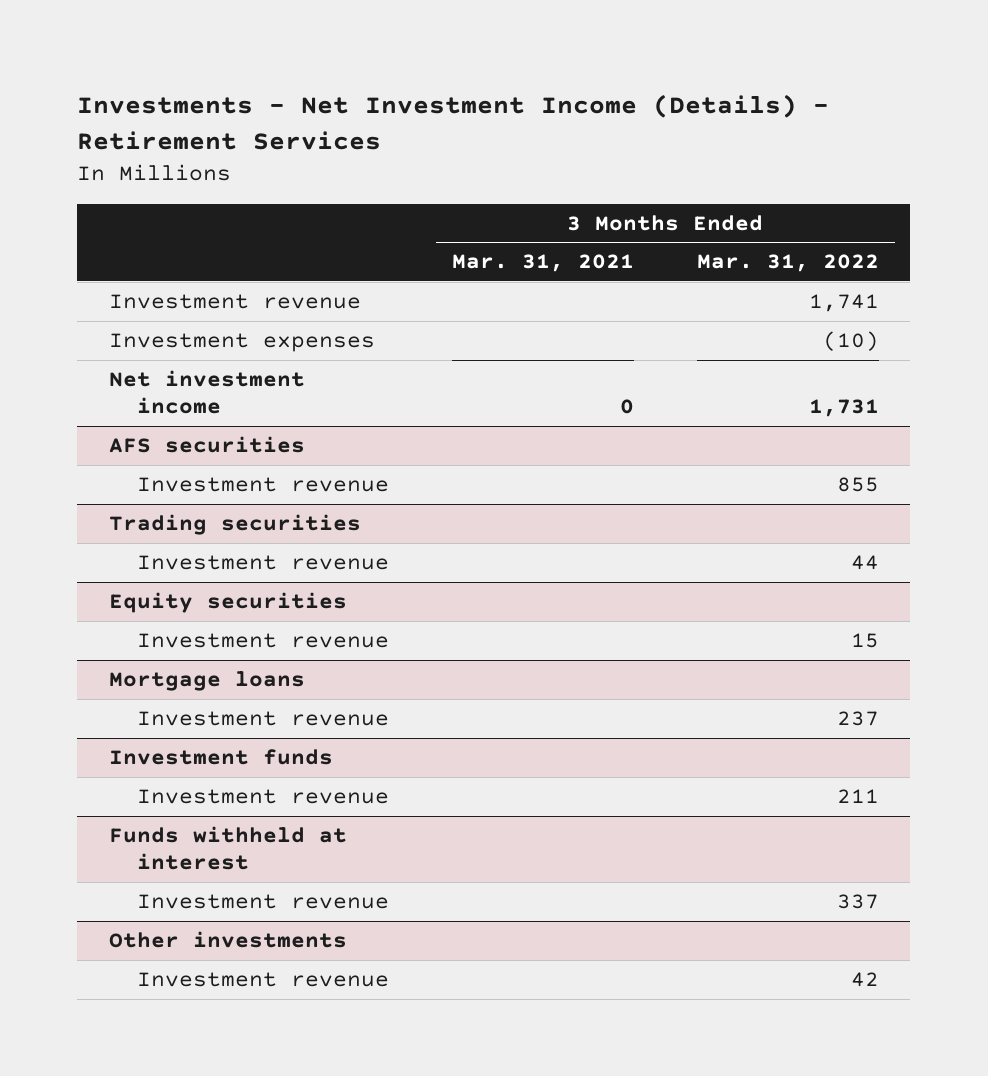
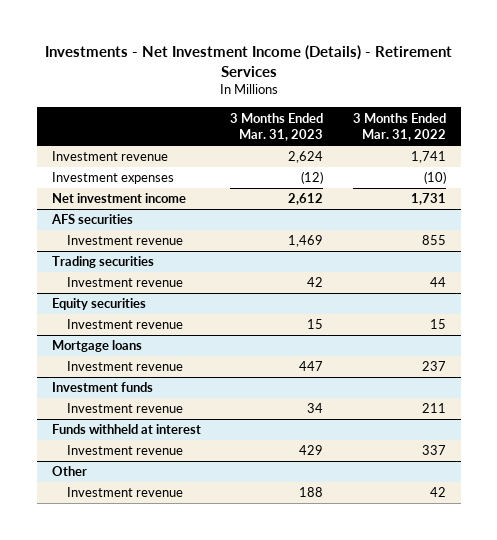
- | 3 Months Ended Mar. 31, 2021 | 3 Months Ended Mar. 31, 2022
+ | 3 Months Ended Mar. 31, 2023 | 3 Months Ended Mar. 31, 2022
- Other investments
+ Other

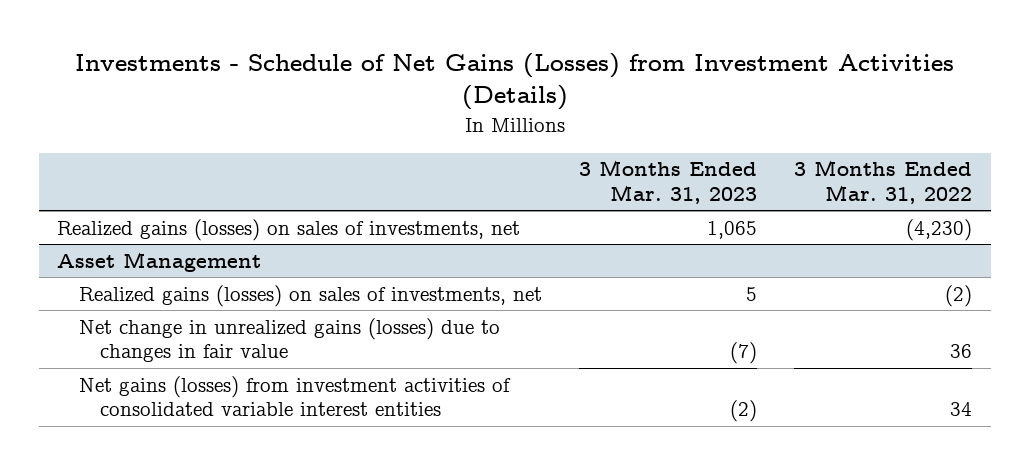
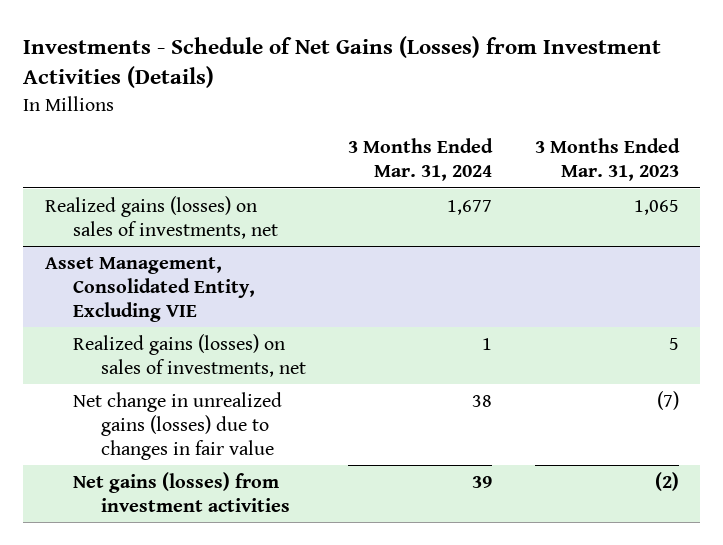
- | 3 Months Ended Mar. 31, 2023 | 3 Months Ended Mar. 31, 2022
+ | 3 Months Ended Mar. 31, 2024 | 3 Months Ended Mar. 31, 2023
- Asset Management
+ Asset Management, Consolidated Entity, Excluding VIE
- Net gains (losses) from investment activities of consolidated variable interest entities | (2) | 34
+ Net gains (losses) from investment activities | 39 | (2)

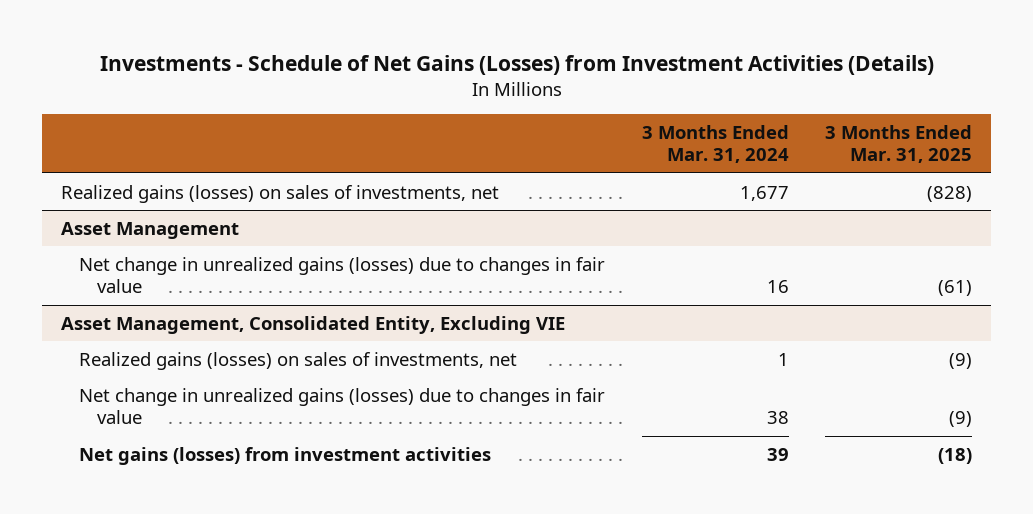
- | 3 Months Ended Mar. 31, 2024 | 3 Months Ended Mar. 31, 2023
+ | 3 Months Ended Mar. 31, 2024 | 3 Months Ended Mar. 31, 2025
+ Asset Management
+ Net change in unrealized gains (losses) due to changes in fair value | 16 | (61)

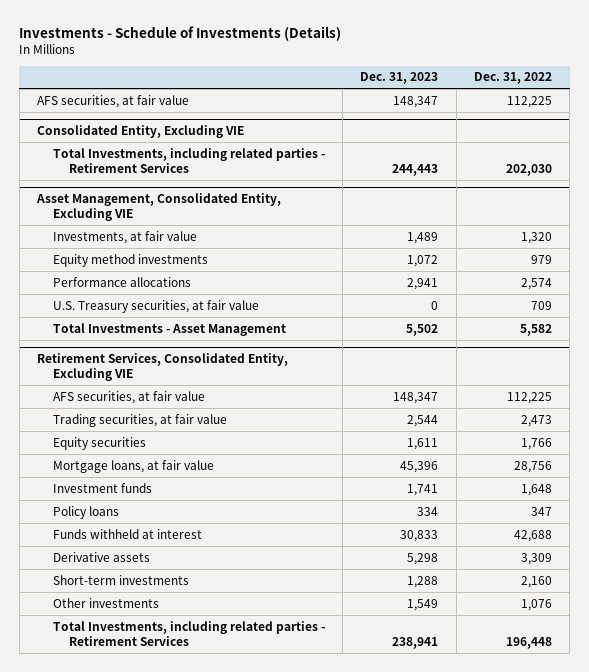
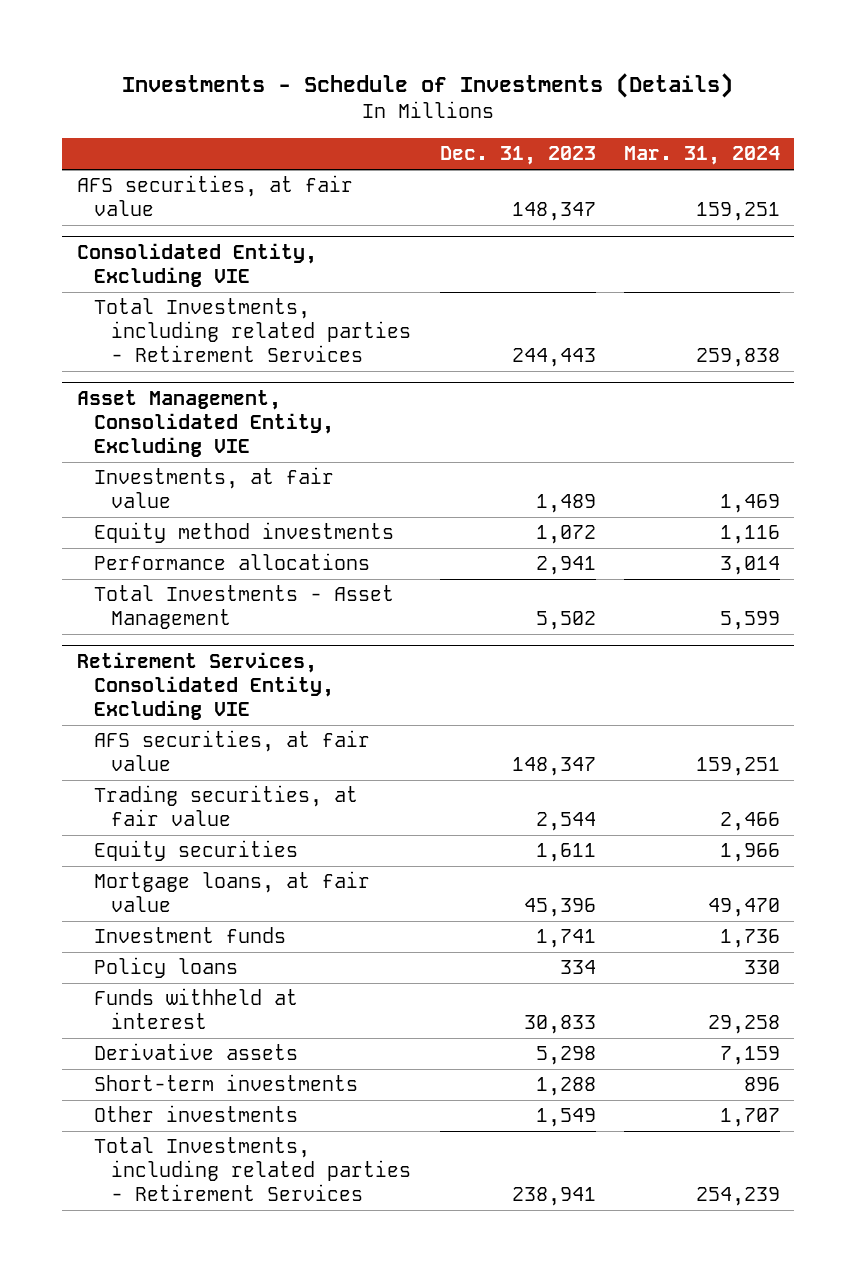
- | Dec. 31, 2023 | Dec. 31, 2022
+ | Dec. 31, 2023 | Mar. 31, 2024
@ Asset Management, Consolidated Entity, Excluding VIE
- U.S. Treasury securities, at fair value | 0 | 709

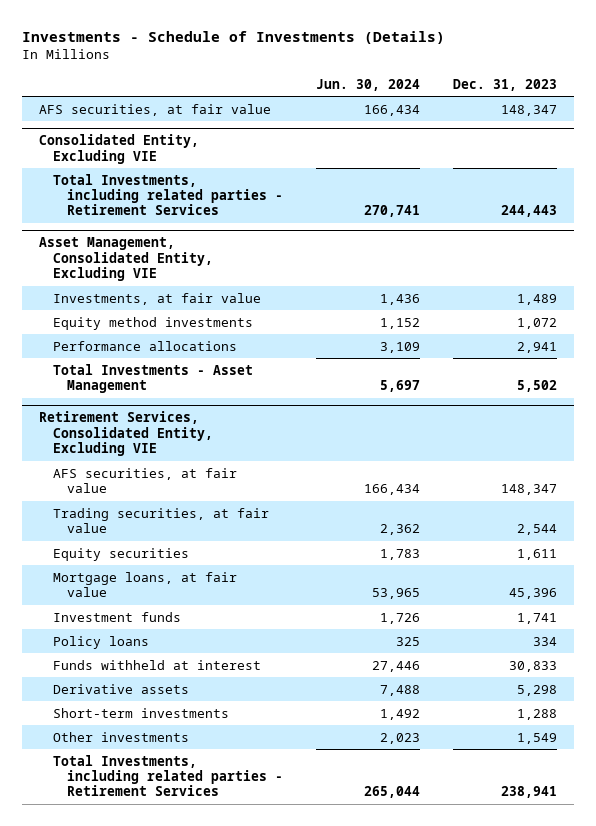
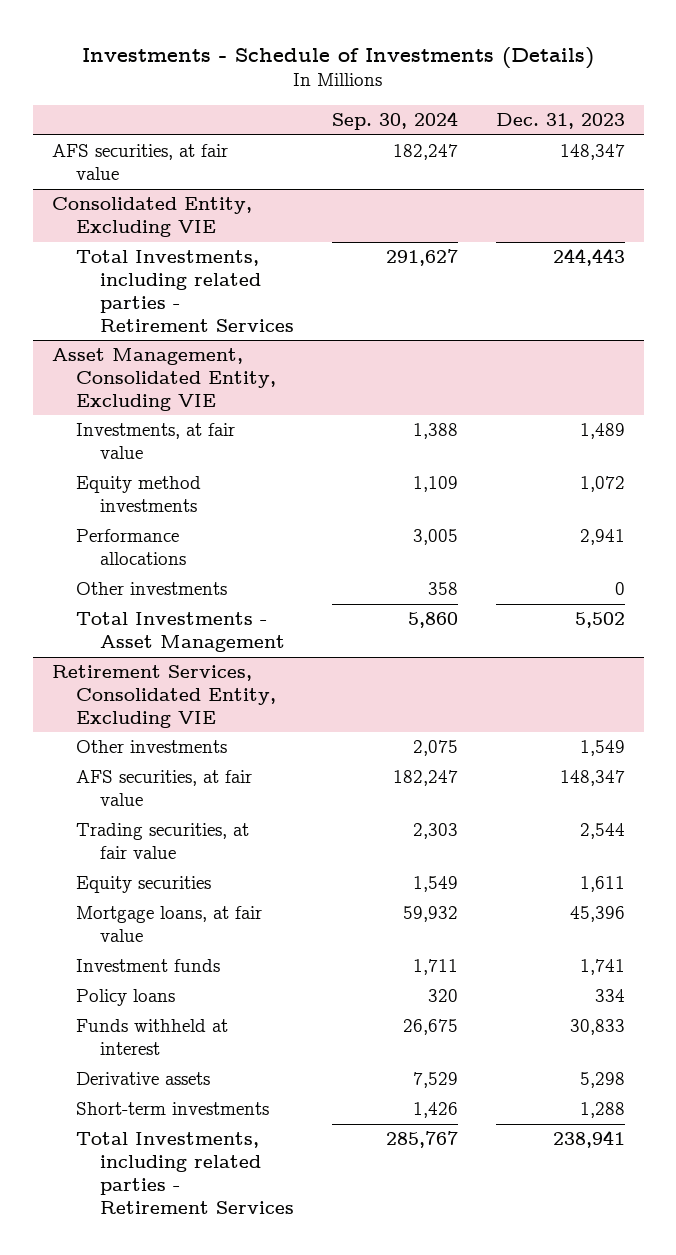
- | Jun. 30, 2024 | Dec. 31, 2023
+ | Sep. 30, 2024 | Dec. 31, 2023
@ Asset Management, Consolidated Entity, Excluding VIE
+ Other investments | 358 | 0
@ Retirement Services, Consolidated Entity, Excluding VIE
moved up: Other investments | 2,075 | 1,549

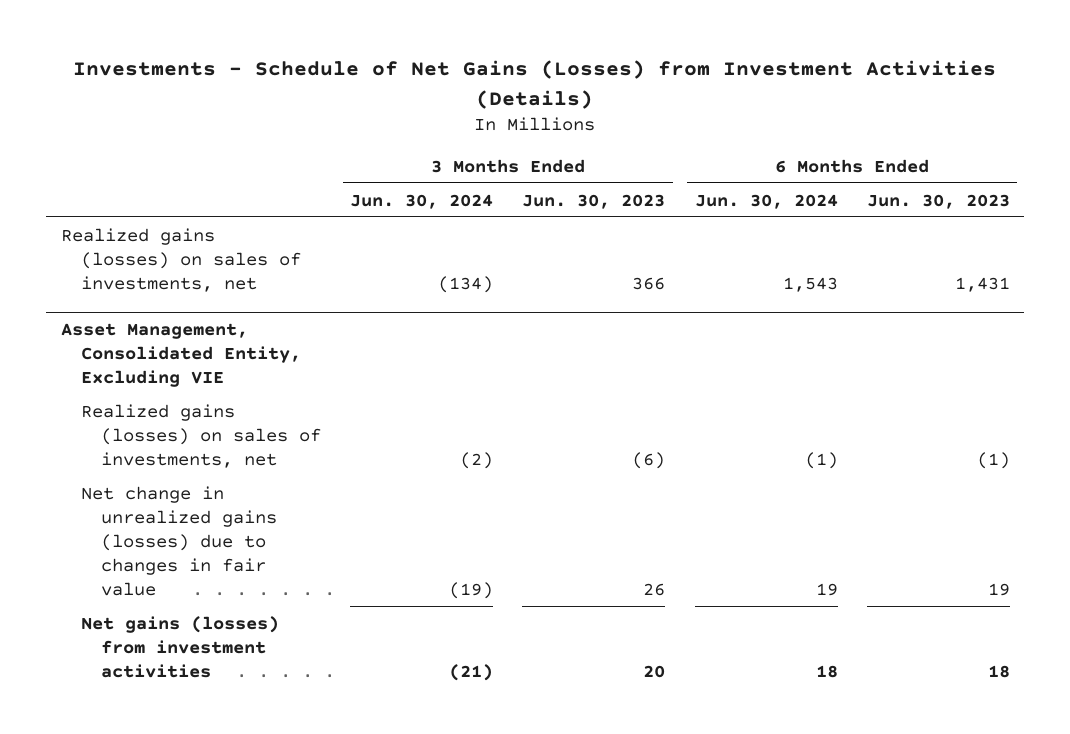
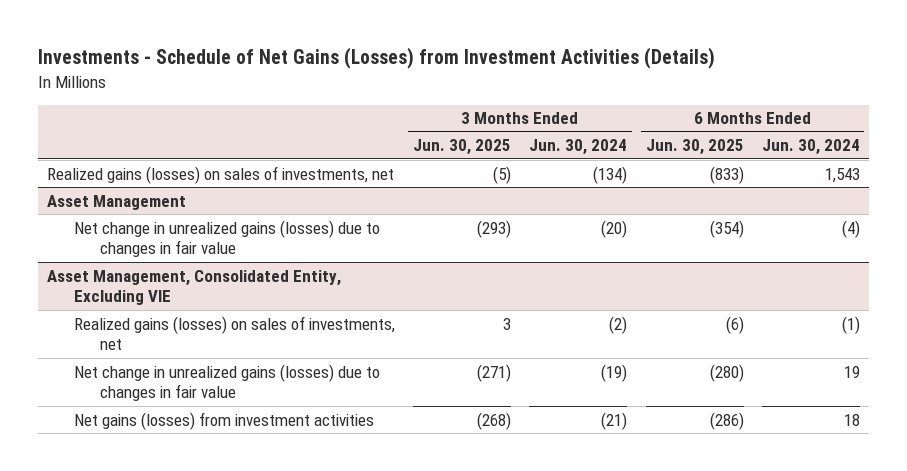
- | 3 Months Ended Jun. 30, 2024 | 3 Months Ended Jun. 30, 2023 | 6 Months Ended Jun. 30, 2024 | 6 Months Ended Jun. 30, 2023
+ | 3 Months Ended Jun. 30, 2025 | 3 Months Ended Jun. 30, 2024 | 6 Months Ended Jun. 30, 2025 | 6 Months Ended Jun. 30, 2024
+ Asset Management
+ Net change in unrealized gains (losses) due to changes in fair value | (293) | (20) | (354) | (4)

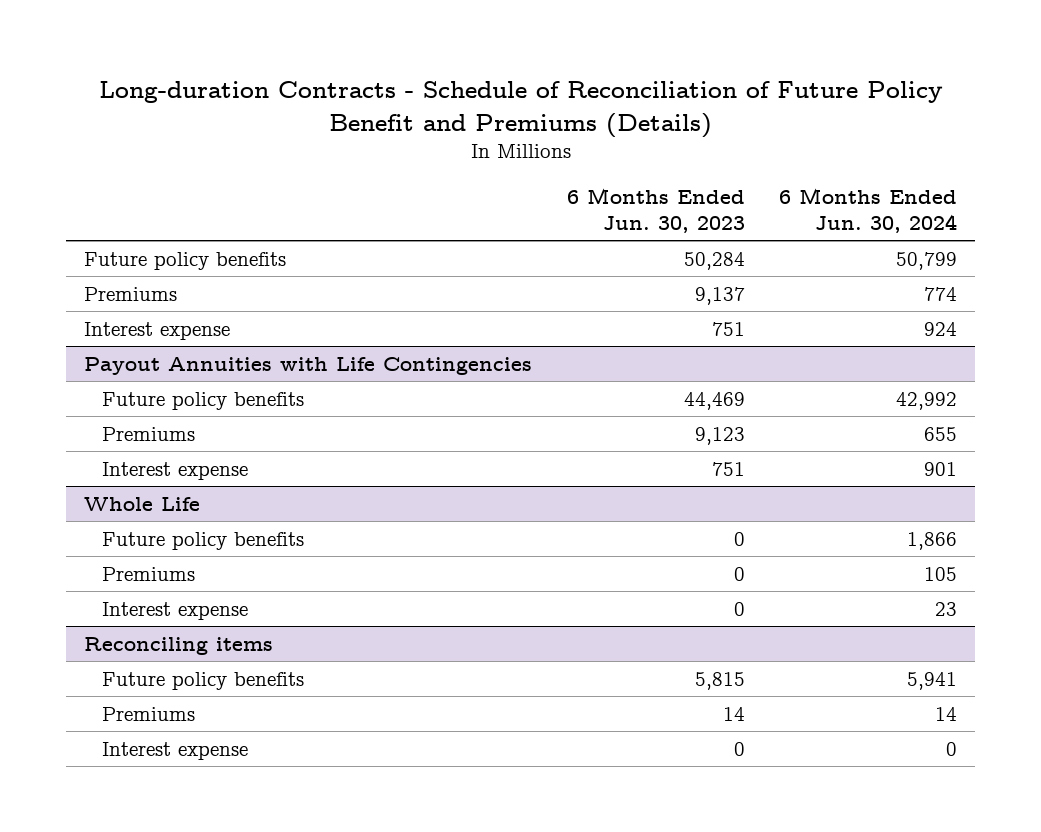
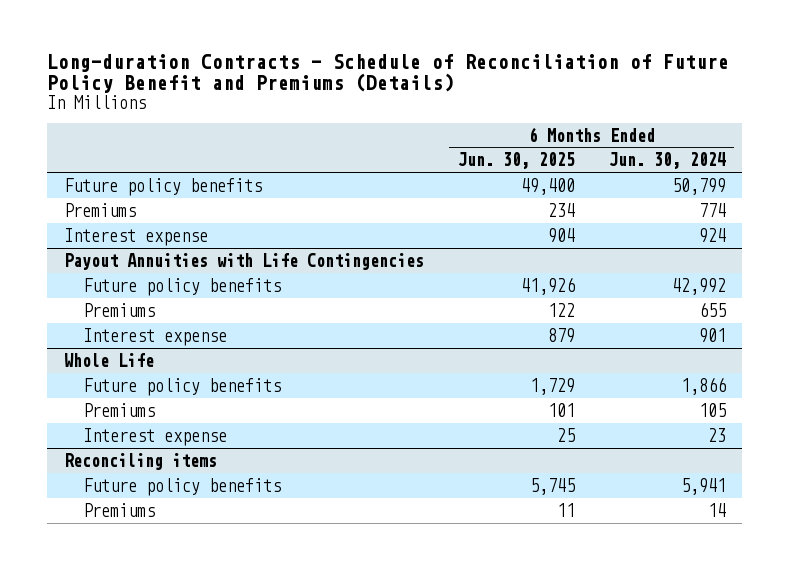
- | 6 Months Ended Jun. 30, 2023 | 6 Months Ended Jun. 30, 2024
+ | 6 Months Ended Jun. 30, 2025 | 6 Months Ended Jun. 30, 2024
@ Reconciling items
- Interest expense | 0 | 0

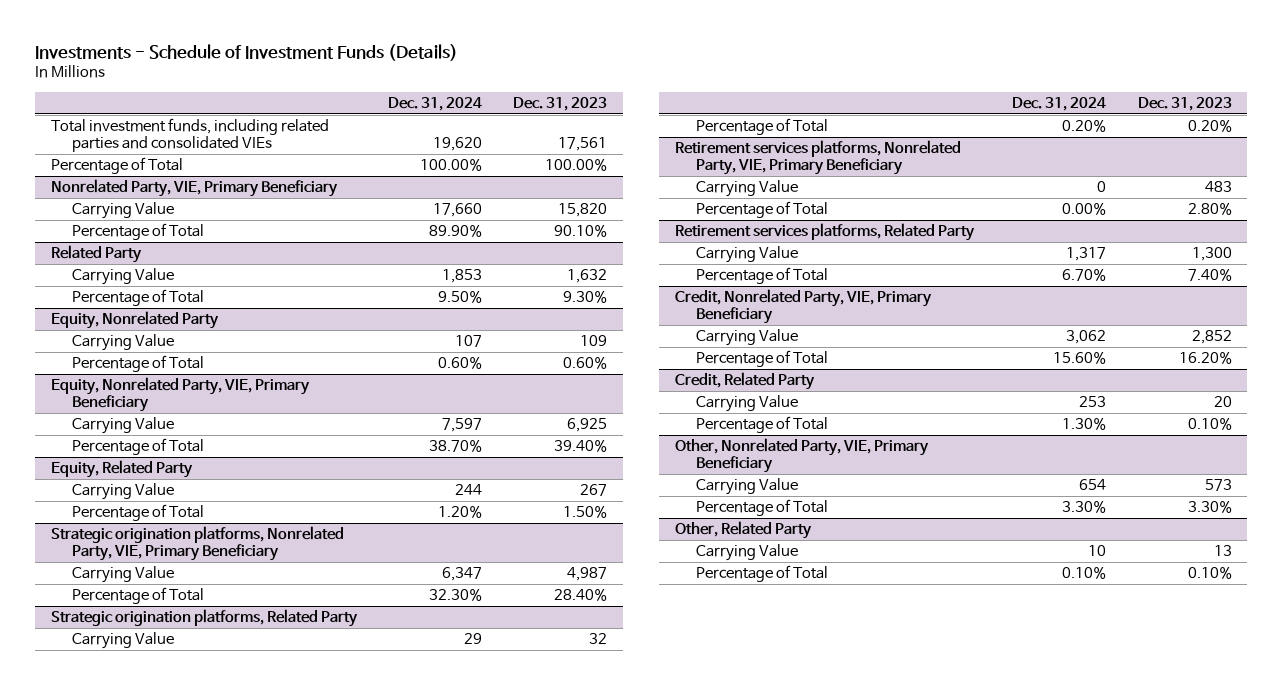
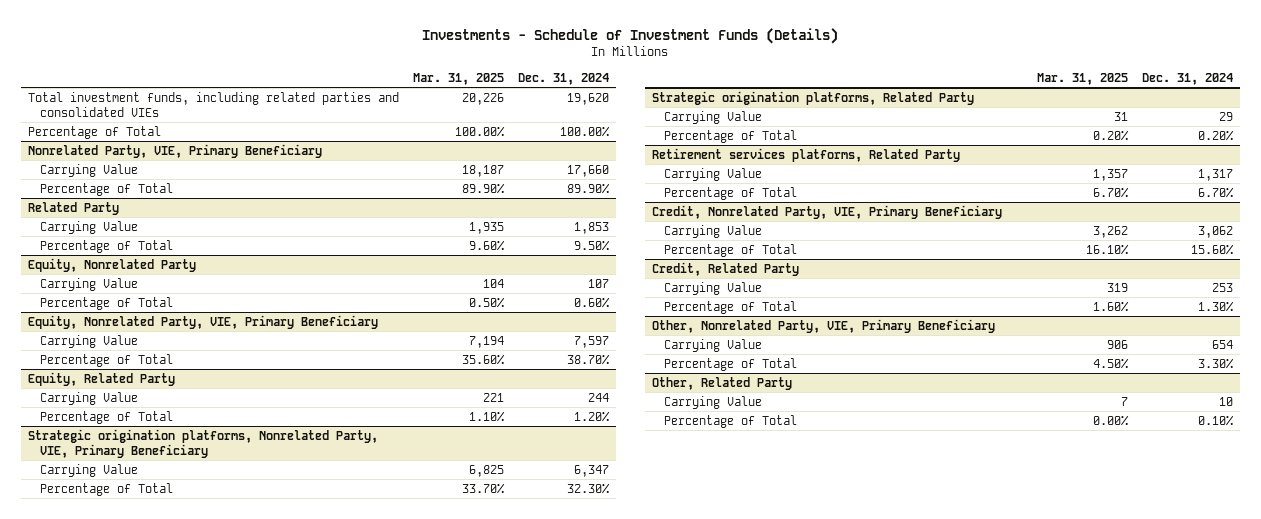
- | Dec. 31, 2024 | Dec. 31, 2023
+ | Mar. 31, 2025 | Dec. 31, 2024
- Retirement services platforms, Nonrelated Party, VIE, Primary Beneficiary
- Carrying Value | 0 | 483
- Percentage of Total | 0.00% | 2.80%

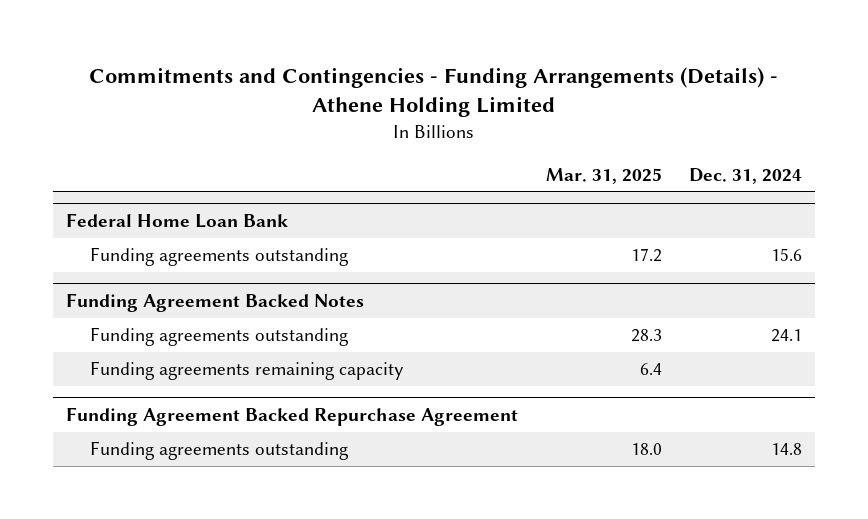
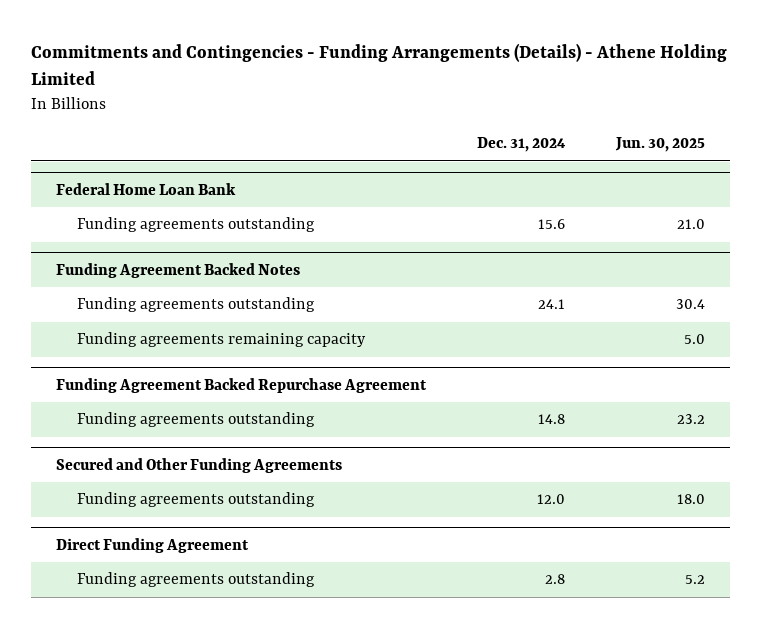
- | Mar. 31, 2025 | Dec. 31, 2024
+ | Dec. 31, 2024 | Jun. 30, 2025
+ Secured and Other Funding Agreements
+ Funding agreements outstanding | 12.0 | 18.0
+ Direct Funding Agreement
+ Funding agreements outstanding | 2.8 | 5.2

